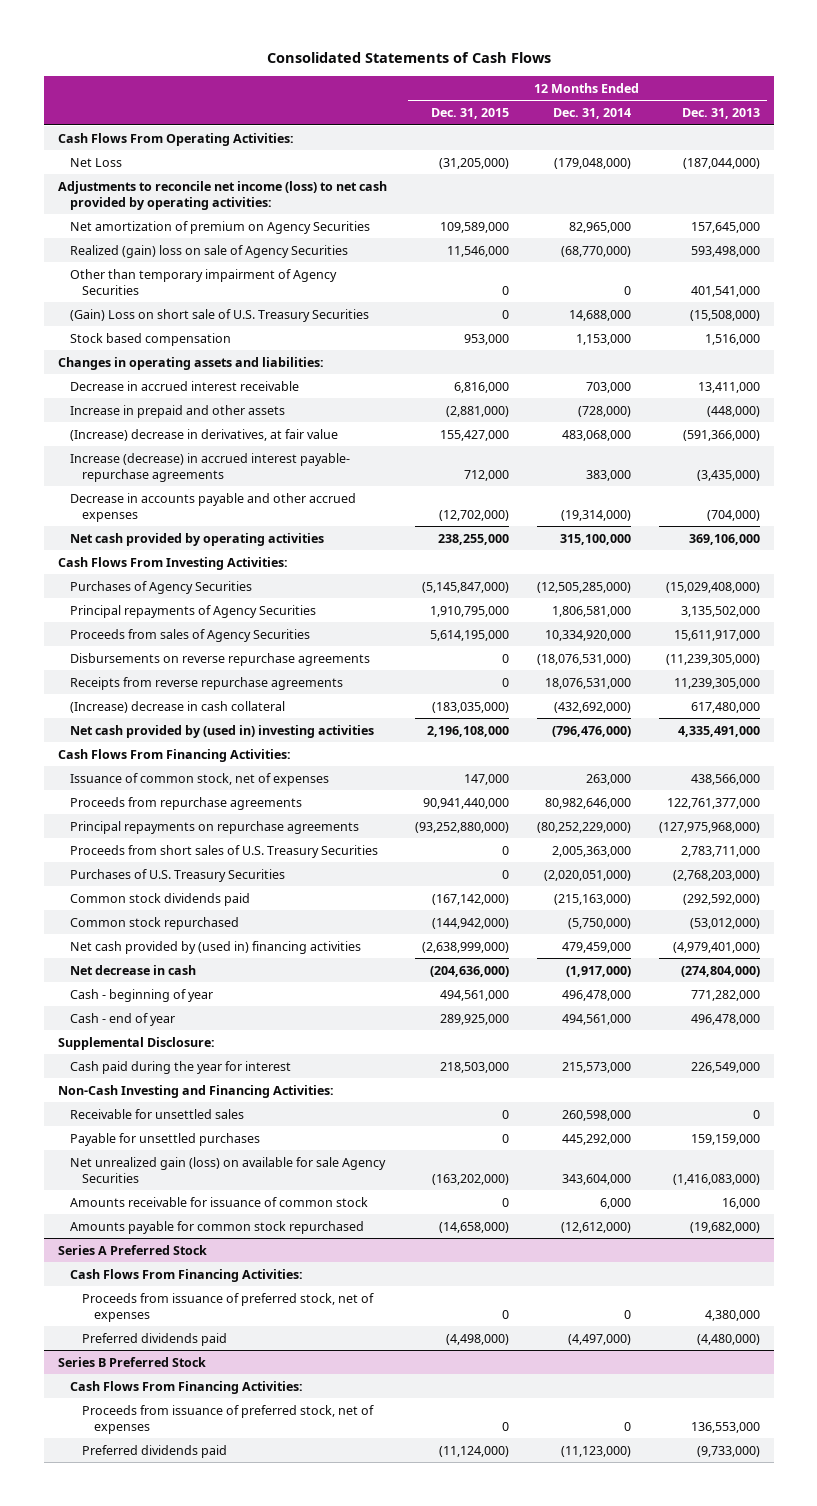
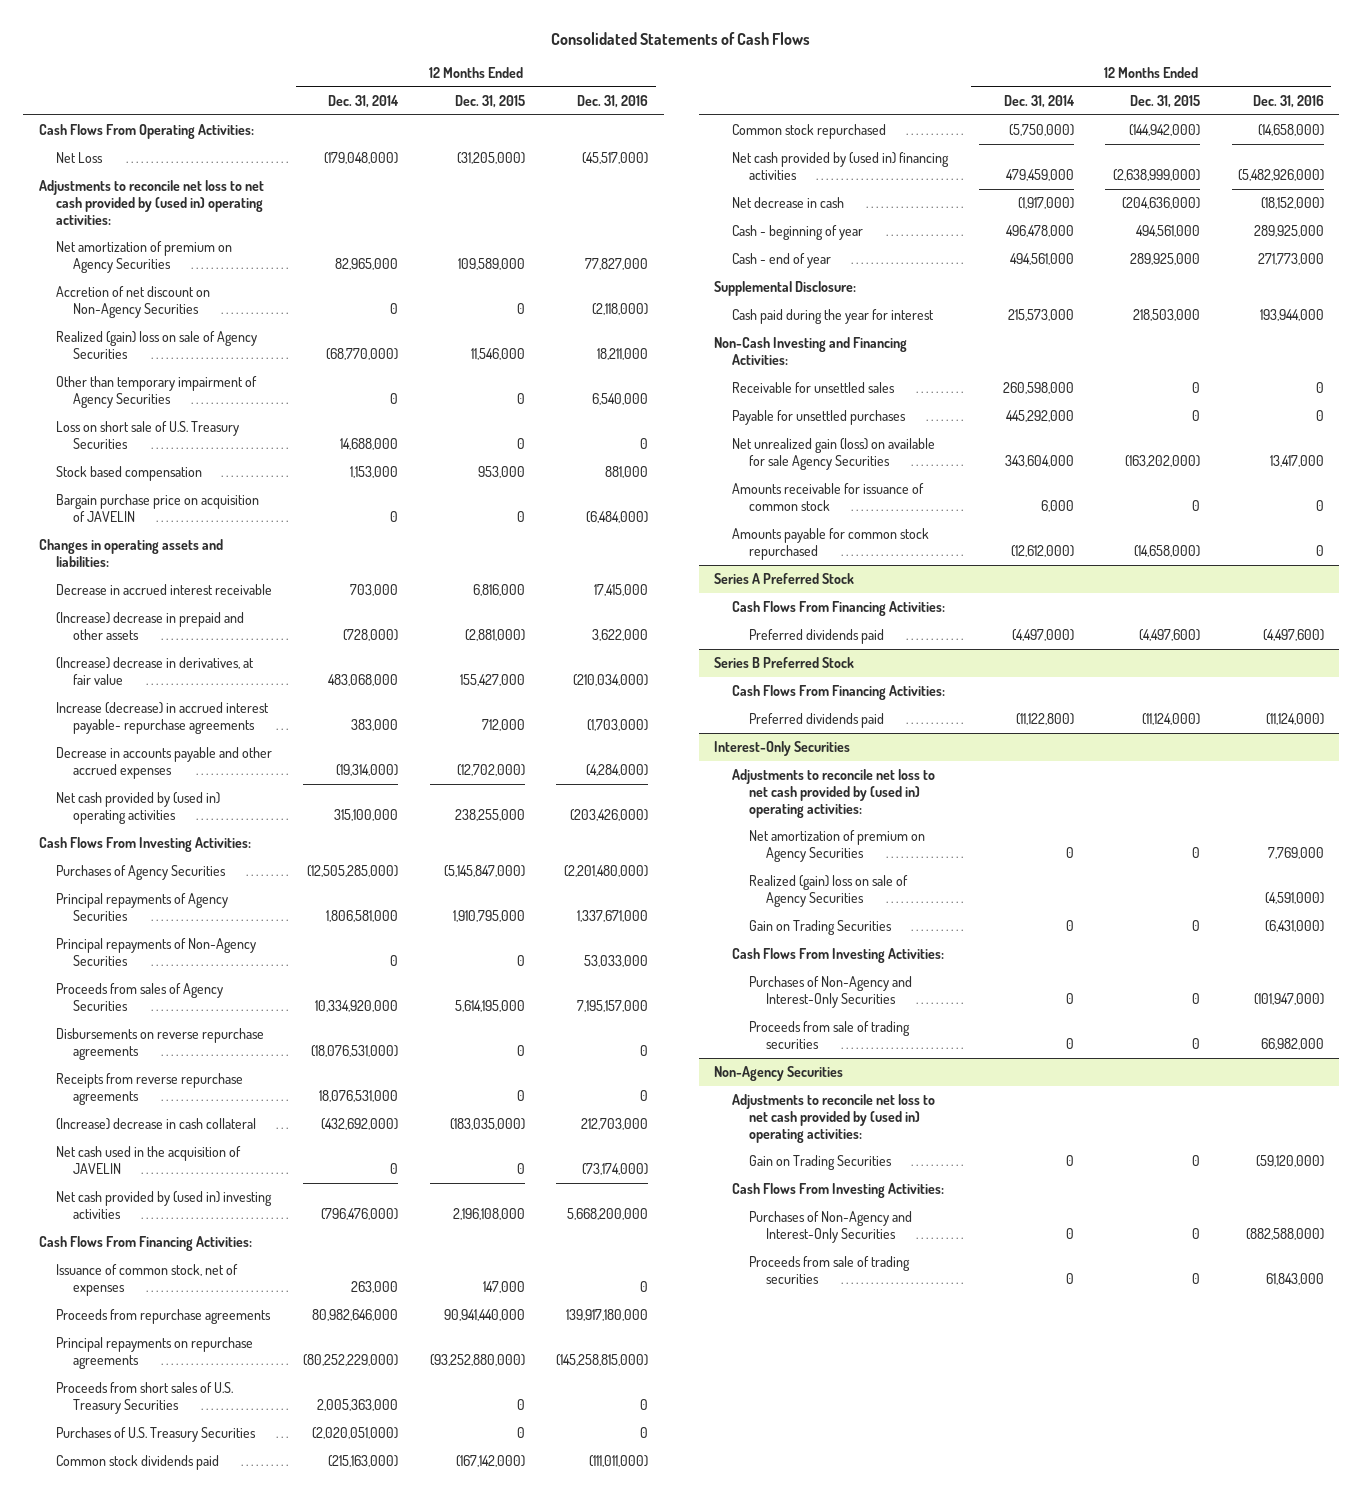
- | 12 Months Ended Dec. 31, 2015 | 12 Months Ended Dec. 31, 2014 | 12 Months Ended Dec. 31, 2013
+ | 12 Months Ended Dec. 31, 2014 | 12 Months Ended Dec. 31, 2015 | 12 Months Ended Dec. 31, 2016
- Adjustments to reconcile net income (loss) to net cash provided by operating activities:
+ Adjustments to reconcile net loss to net cash provided by (used in) operating activities:
+ Accretion of net discount on Non-Agency Securities | 0 | 0 | (2,118,000)
- (Gain) Loss on short sale of U.S. Treasury Securities | 0 | 14,688,000 | (15,508,000)
+ Loss on short sale of U.S. Treasury Securities | 14,688,000 | 0 | 0
+ Bargain purchase price on acquisition of JAVELIN | 0 | 0 | (6,484,000)
- Increase in prepaid and other assets | (2,881,000) | (728,000) | (448,000)
+ (Increase) decrease in prepaid and other assets | (728,000) | (2,881,000) | 3,622,000
- Net cash provided by operating activities | 238,255,000 | 315,100,000 | 369,106,000
+ Net cash provided by (used in) operating activities | 315,100,000 | 238,255,000 | (203,426,000)
+ Principal repayments of Non-Agency Securities | 0 | 0 | 53,033,000
+ Net cash used in the acquisition of JAVELIN | 0 | 0 | (73,174,000)
@ Series A Preferred Stock
- Proceeds from issuance of preferred stock, net of expenses | 0 | 0 | 4,380,000
- Preferred dividends paid | (4,498,000) | (4,497,000) | (4,480,000)
+ Preferred dividends paid | (4,497,000) | (4,497,600) | (4,497,600)
@ Series B Preferred Stock
- Proceeds from issuance of preferred stock, net of expenses | 0 | 0 | 136,553,000
- Preferred dividends paid | (11,124,000) | (11,123,000) | (9,733,000)
+ Preferred dividends paid | (11,122,800) | (11,124,000) | (11,124,000)
+ Interest-Only Securities
+ Adjustments to reconcile net loss to net cash provided by (used in) operating activities:
+ Net amortization of premium on Agency Securities | 0 | 0 | 7,769,000
+ Realized (gain) loss on sale of Agency Securities | | | (4,591,000)
+ Gain on Trading Securities | 0 | 0 | (6,431,000)
+ Cash Flows From Investing Activities:
+ Purchases of Non-Agency and Interest-Only Securities | 0 | 0 | (101,947,000)
+ Proceeds from sale of trading securities | 0 | 0 | 66,982,000
+ Non-Agency Securities
+ Adjustments to reconcile net loss to net cash provided by (used in) operating activities:
+ Gain on Trading Securities | 0 | 0 | (59,120,000)
+ Cash Flows From Investing Activities:
+ Purchases of Non-Agency and Interest-Only Securities | 0 | 0 | (882,588,000)
+ Proceeds from sale of trading securities | 0 | 0 | 61,843,000

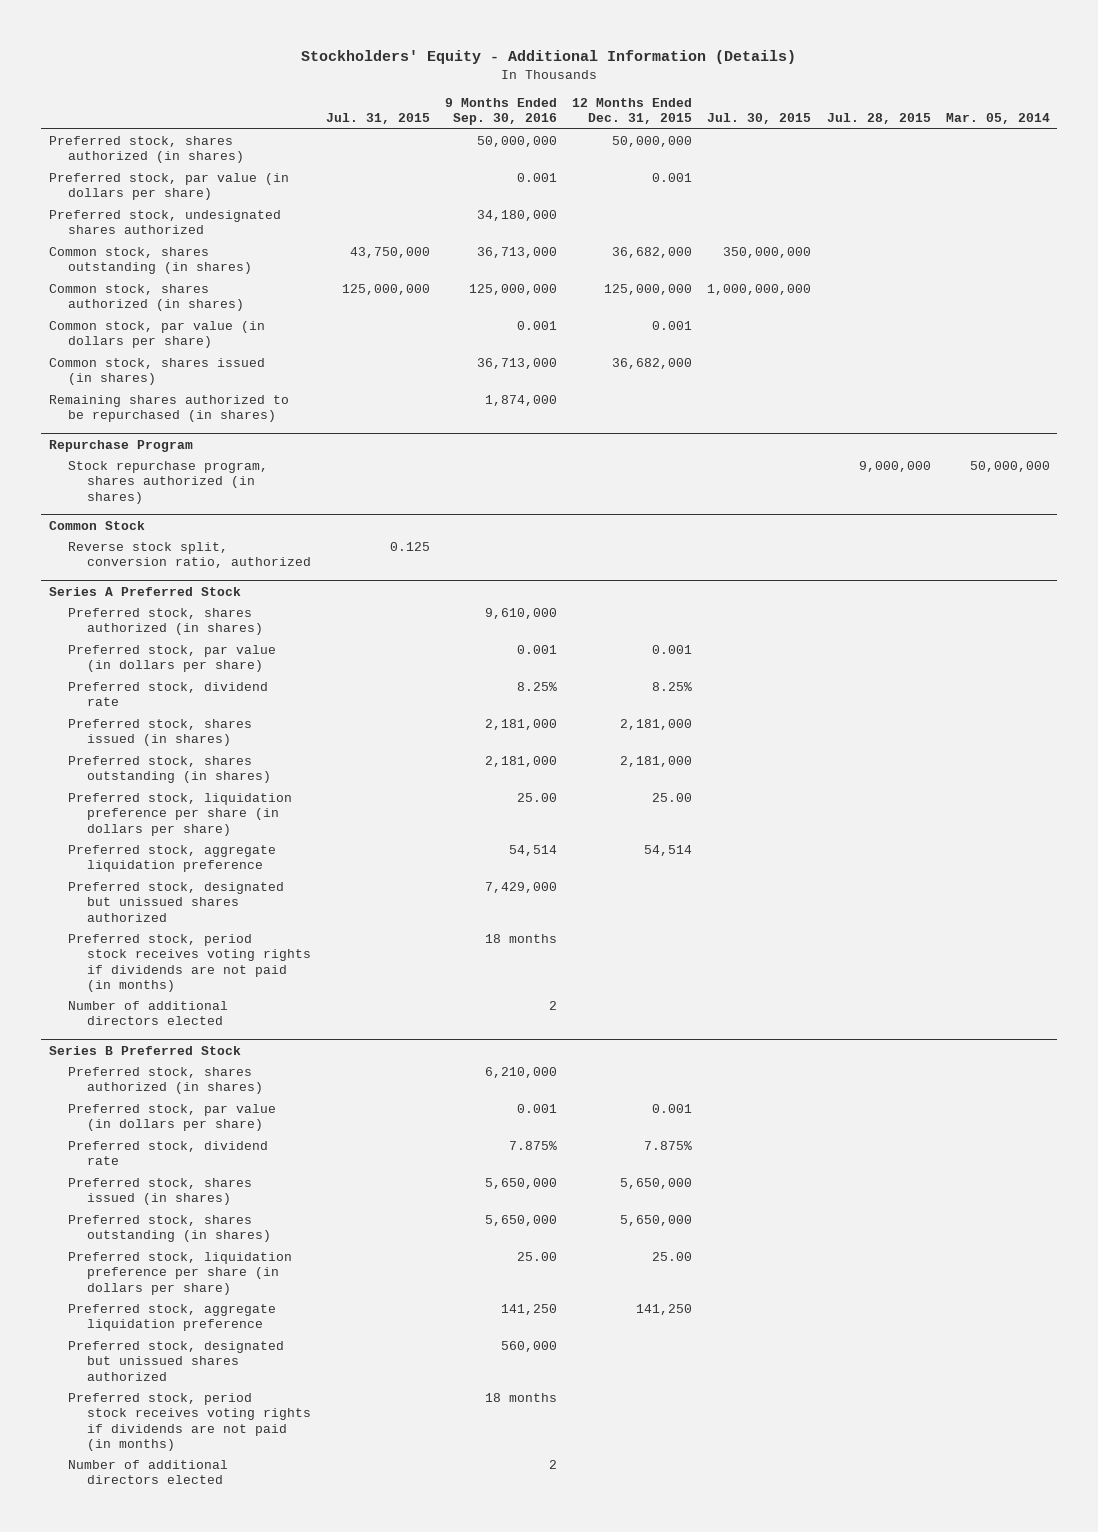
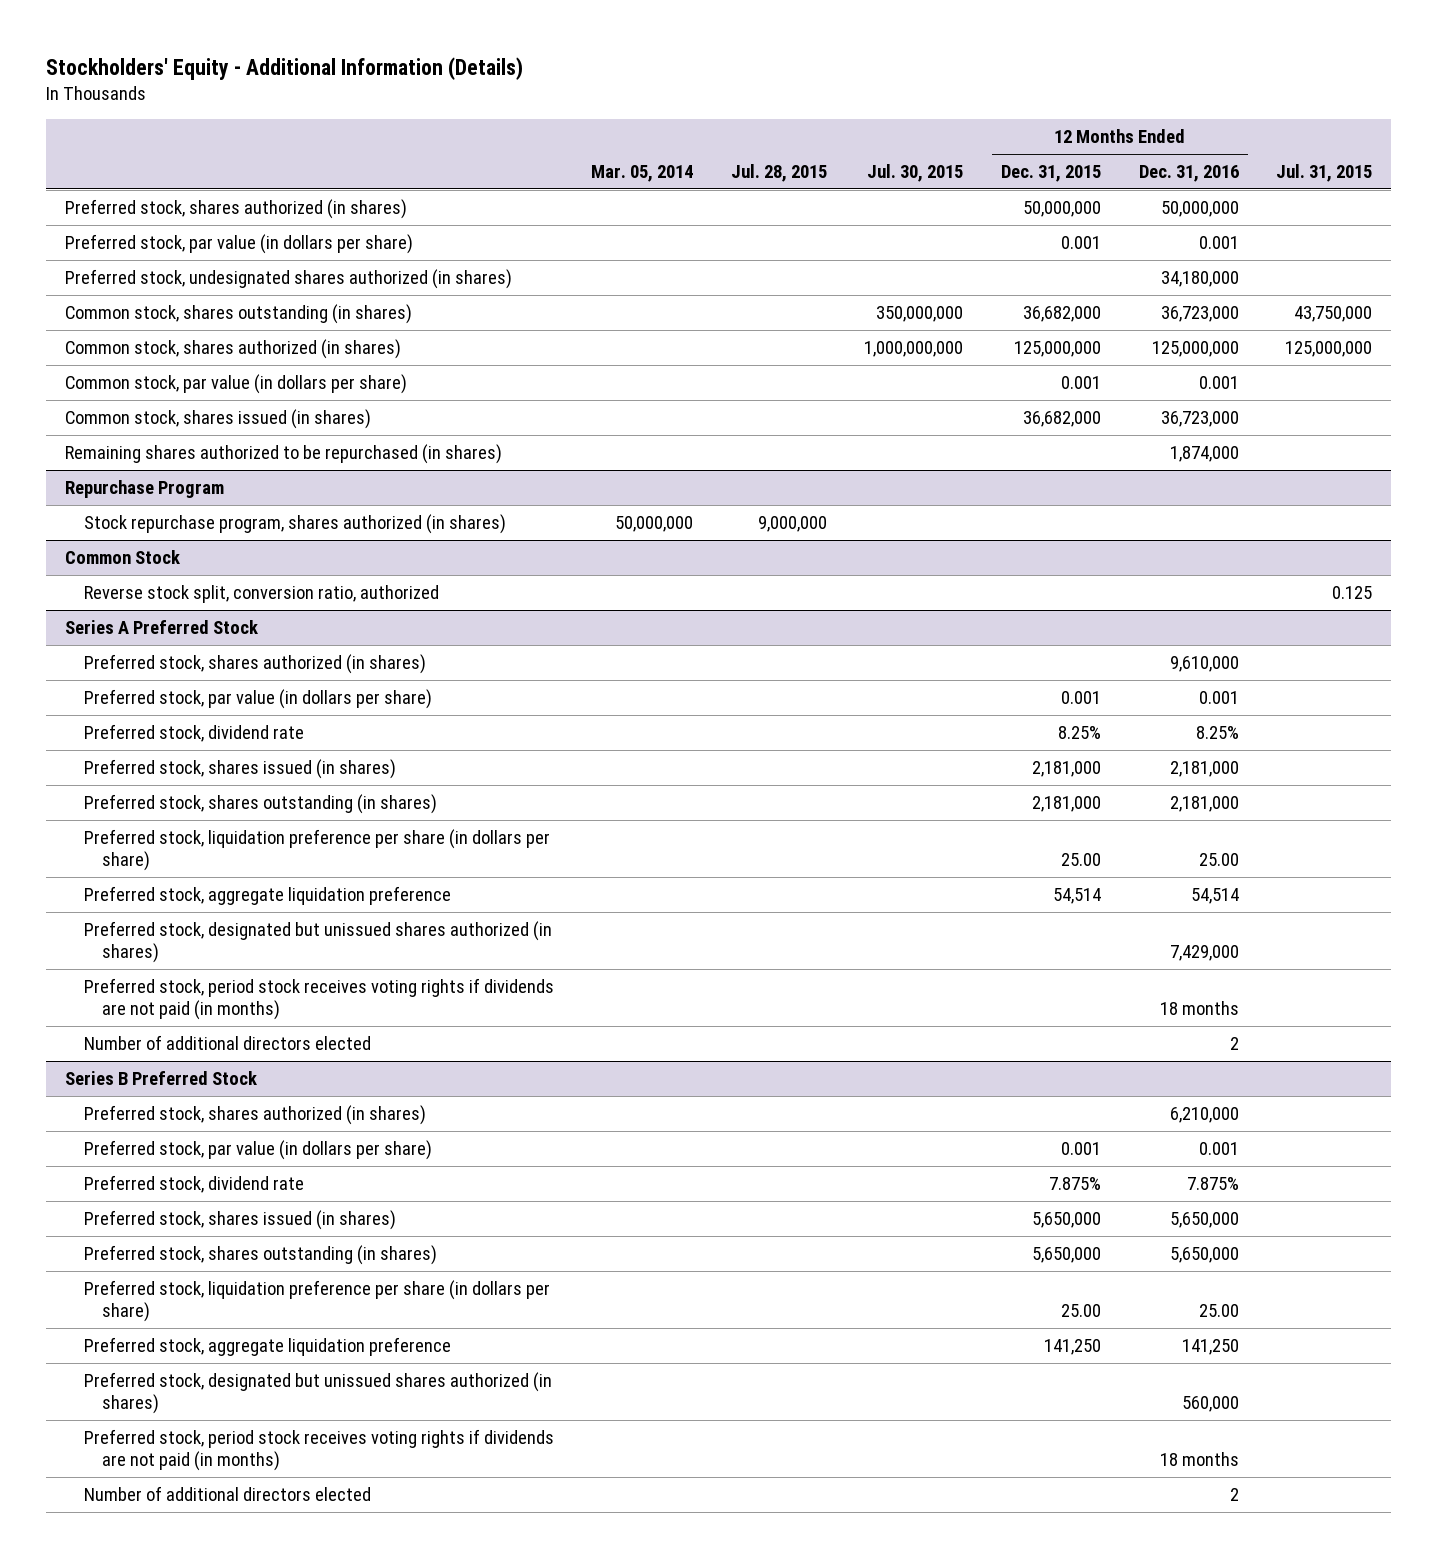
- | Jul. 31, 2015 | 9 Months Ended Sep. 30, 2016 | 12 Months Ended Dec. 31, 2015 | Jul. 30, 2015 | Jul. 28, 2015 | Mar. 05, 2014
+ | Mar. 05, 2014 | Jul. 28, 2015 | Jul. 30, 2015 | 12 Months Ended Dec. 31, 2015 | 12 Months Ended Dec. 31, 2016 | Jul. 31, 2015
- Preferred stock, undesignated shares authorized | | 34,180,000 | | | |
+ Preferred stock, undesignated shares authorized (in shares) | | | | | 34,180,000 |
@ Series A Preferred Stock
- Preferred stock, designated but unissued shares authorized | | 7,429,000 | | | |
+ Preferred stock, designated but unissued shares authorized (in shares) | | | | | 7,429,000 |
@ Series B Preferred Stock
- Preferred stock, designated but unissued shares authorized | | 560,000 | | | |
+ Preferred stock, designated but unissued shares authorized (in shares) | | | | | 560,000 |

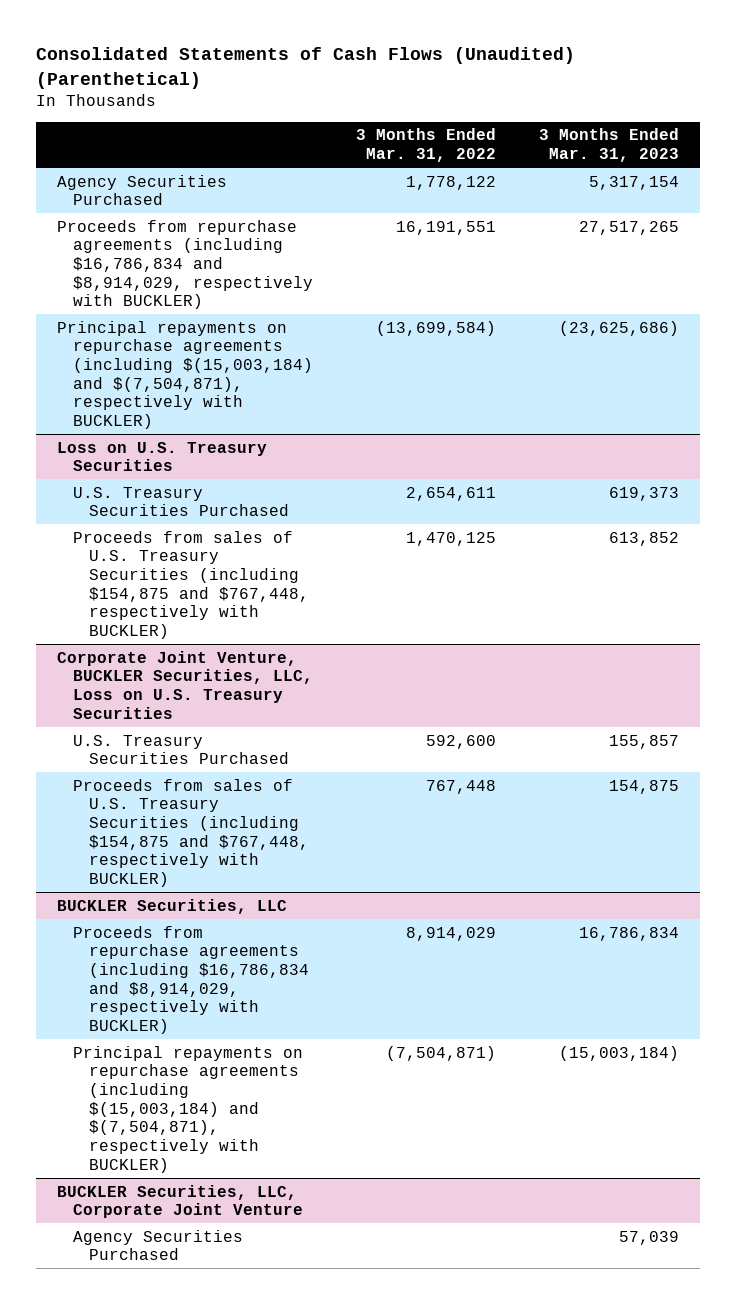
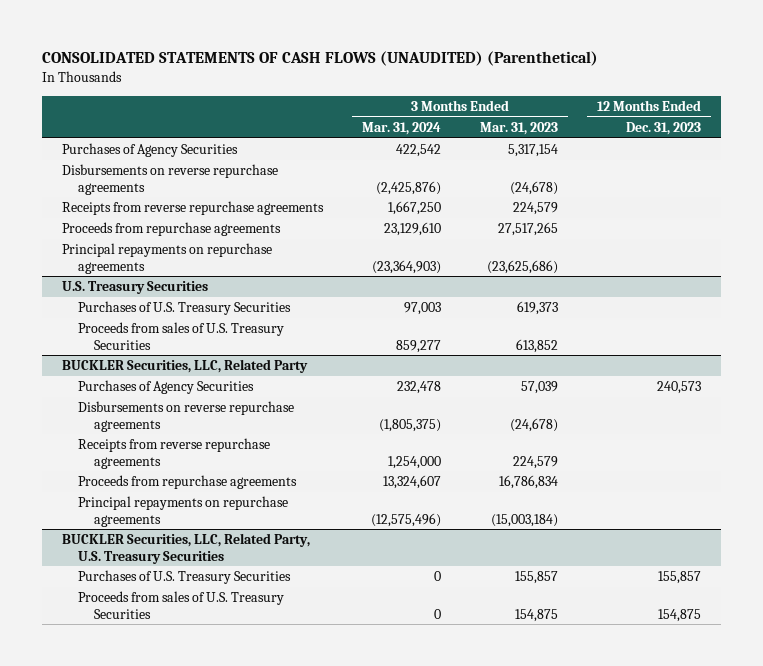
- Consolidated Statements of Cash Flows (Unaudited) (Parenthetical)
+ CONSOLIDATED STATEMENTS OF CASH FLOWS (UNAUDITED) (Parenthetical)
- | 3 Months Ended Mar. 31, 2022 | 3 Months Ended Mar. 31, 2023
+ | 3 Months Ended Mar. 31, 2024 | 3 Months Ended Mar. 31, 2023 | 12 Months Ended Dec. 31, 2023
- Agency Securities Purchased | 1,778,122 | 5,317,154
- Proceeds from repurchase agreements (including $16,786,834 and $8,914,029, respectively with BUCKLER) | 16,191,551 | 27,517,265
- Principal repayments on repurchase agreements (including $(15,003,184) and $(7,504,871), respectively with BUCKLER) | (13,699,584) | (23,625,686)
- Loss on U.S. Treasury Securities
- U.S. Treasury Securities Purchased | 2,654,611 | 619,373
- Proceeds from sales of U.S. Treasury Securities (including $154,875 and $767,448, respectively with BUCKLER) | 1,470,125 | 613,852
- Corporate Joint Venture, BUCKLER Securities, LLC, Loss on U.S. Treasury Securities
- U.S. Treasury Securities Purchased | 592,600 | 155,857
- Proceeds from sales of U.S. Treasury Securities (including $154,875 and $767,448, respectively with BUCKLER) | 767,448 | 154,875
- BUCKLER Securities, LLC
- Proceeds from repurchase agreements (including $16,786,834 and $8,914,029, respectively with BUCKLER) | 8,914,029 | 16,786,834
- Principal repayments on repurchase agreements (including $(15,003,184) and $(7,504,871), respectively with BUCKLER) | (7,504,871) | (15,003,184)
- BUCKLER Securities, LLC, Corporate Joint Venture
- Agency Securities Purchased | | 57,039
+ Purchases of Agency Securities | 422,542 | 5,317,154 |
+ Disbursements on reverse repurchase agreements | (2,425,876) | (24,678) |
+ Receipts from reverse repurchase agreements | 1,667,250 | 224,579 |
+ Proceeds from repurchase agreements | 23,129,610 | 27,517,265 |
+ Principal repayments on repurchase agreements | (23,364,903) | (23,625,686) |
+ U.S. Treasury Securities
+ Purchases of U.S. Treasury Securities | 97,003 | 619,373 |
+ Proceeds from sales of U.S. Treasury Securities | 859,277 | 613,852 |
+ BUCKLER Securities, LLC, Related Party
+ Purchases of Agency Securities | 232,478 | 57,039 | 240,573
+ Disbursements on reverse repurchase agreements | (1,805,375) | (24,678) |
+ Receipts from reverse repurchase agreements | 1,254,000 | 224,579 |
+ Proceeds from repurchase agreements | 13,324,607 | 16,786,834 |
+ Principal repayments on repurchase agreements | (12,575,496) | (15,003,184) |
+ BUCKLER Securities, LLC, Related Party, U.S. Treasury Securities
+ Purchases of U.S. Treasury Securities | 0 | 155,857 | 155,857
+ Proceeds from sales of U.S. Treasury Securities | 0 | 154,875 | 154,875

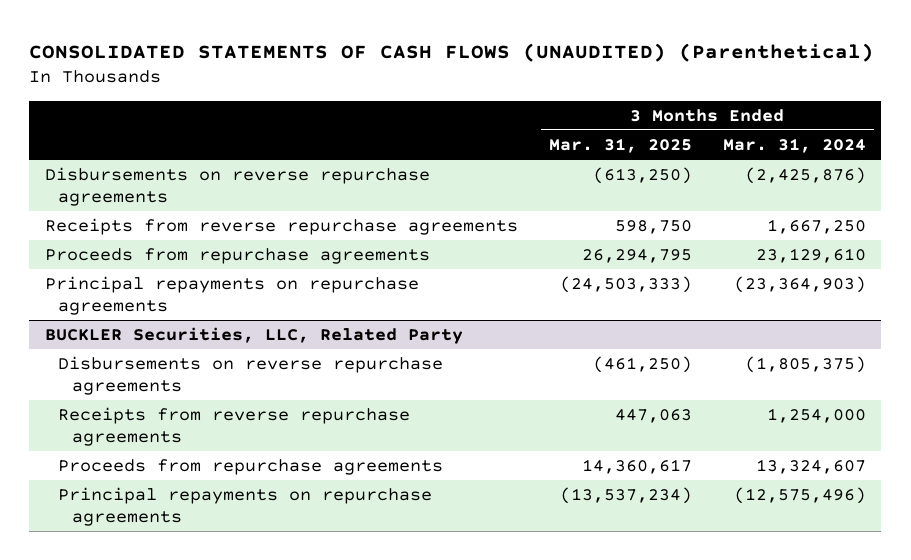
- | 3 Months Ended Mar. 31, 2024 | 3 Months Ended Mar. 31, 2023 | 12 Months Ended Dec. 31, 2023
+ | 3 Months Ended Mar. 31, 2025 | 3 Months Ended Mar. 31, 2024
- Purchases of Agency Securities | 422,542 | 5,317,154 |
- U.S. Treasury Securities
- Purchases of U.S. Treasury Securities | 97,003 | 619,373 |
- Proceeds from sales of U.S. Treasury Securities | 859,277 | 613,852 |
@ BUCKLER Securities, LLC, Related Party
- Purchases of Agency Securities | 232,478 | 57,039 | 240,573
- BUCKLER Securities, LLC, Related Party, U.S. Treasury Securities
- Purchases of U.S. Treasury Securities | 0 | 155,857 | 155,857
- Proceeds from sales of U.S. Treasury Securities | 0 | 154,875 | 154,875

